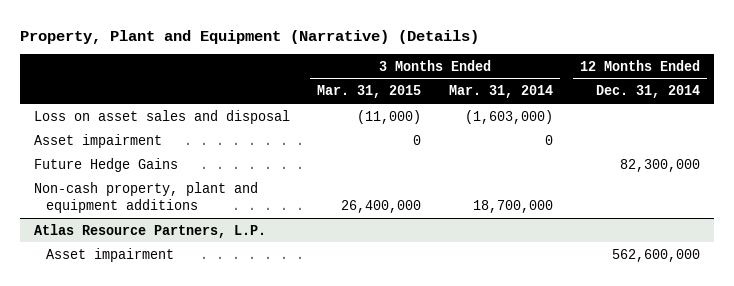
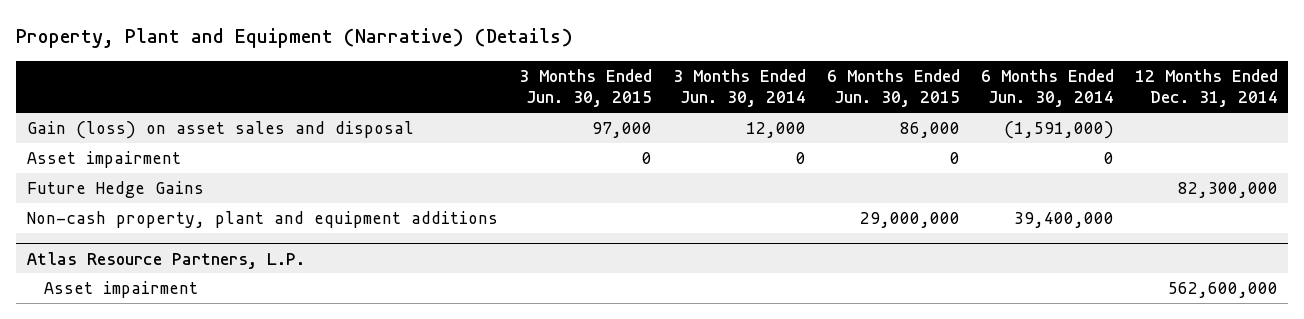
- | 3 Months Ended Mar. 31, 2015 | 3 Months Ended Mar. 31, 2014 | 12 Months Ended Dec. 31, 2014
+ | 3 Months Ended Jun. 30, 2015 | 3 Months Ended Jun. 30, 2014 | 6 Months Ended Jun. 30, 2015 | 6 Months Ended Jun. 30, 2014 | 12 Months Ended Dec. 31, 2014
- Loss on asset sales and disposal | (11,000) | (1,603,000) |
+ Gain (loss) on asset sales and disposal | 97,000 | 12,000 | 86,000 | (1,591,000) |

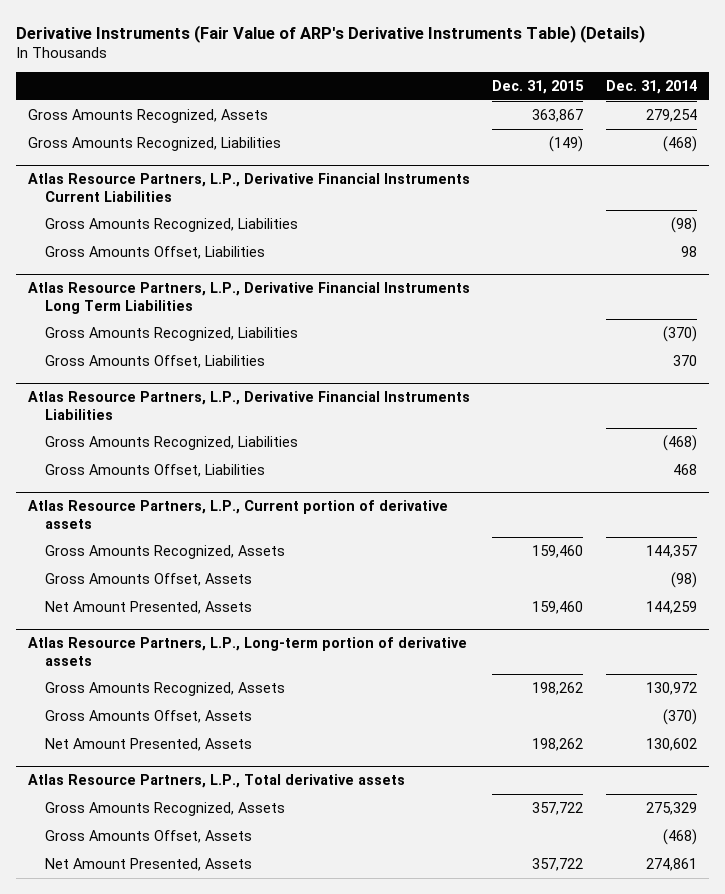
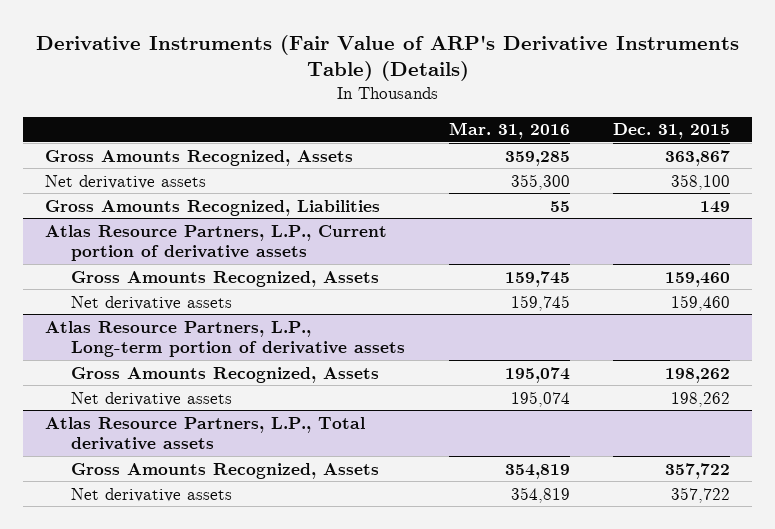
- | Dec. 31, 2015 | Dec. 31, 2014
+ | Mar. 31, 2016 | Dec. 31, 2015
- Gross Amounts Recognized, Liabilities | (149) | (468)
- Atlas Resource Partners, L.P., Derivative Financial Instruments Current Liabilities
- Gross Amounts Recognized, Liabilities | | (98)
- Gross Amounts Offset, Liabilities | | 98
- Atlas Resource Partners, L.P., Derivative Financial Instruments Long Term Liabilities
- Gross Amounts Recognized, Liabilities | | (370)
- Gross Amounts Offset, Liabilities | | 370
- Atlas Resource Partners, L.P., Derivative Financial Instruments Liabilities
- Gross Amounts Recognized, Liabilities | | (468)
- Gross Amounts Offset, Liabilities | | 468
+ Net derivative assets | 355,300 | 358,100
+ Gross Amounts Recognized, Liabilities | 55 | 149
@ Atlas Resource Partners, L.P., Current portion of derivative assets
- Gross Amounts Offset, Assets | | (98)
- Net Amount Presented, Assets | 159,460 | 144,259
+ Net derivative assets | 159,745 | 159,460
@ Atlas Resource Partners, L.P., Long-term portion of derivative assets
- Gross Amounts Offset, Assets | | (370)
- Net Amount Presented, Assets | 198,262 | 130,602
+ Net derivative assets | 195,074 | 198,262
@ Atlas Resource Partners, L.P., Total derivative assets
- Gross Amounts Offset, Assets | | (468)
- Net Amount Presented, Assets | 357,722 | 274,861
+ Net derivative assets | 354,819 | 357,722

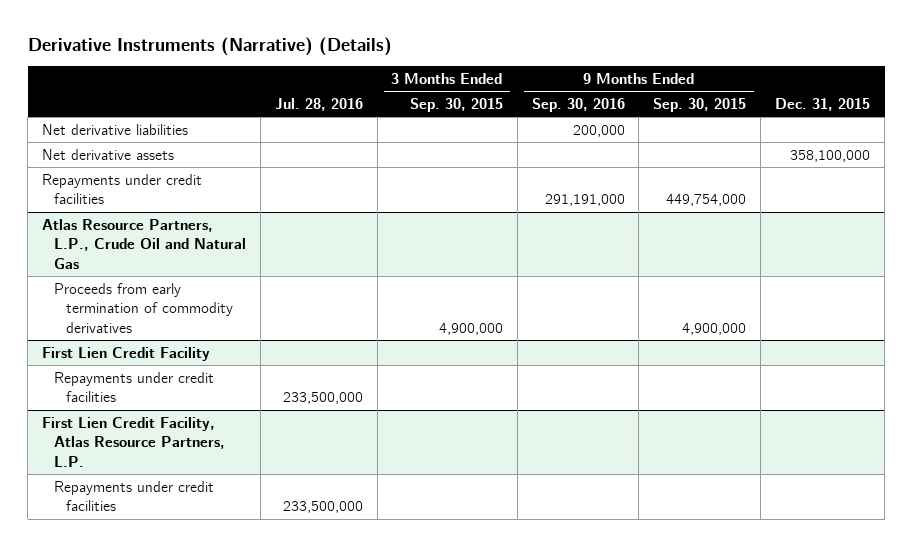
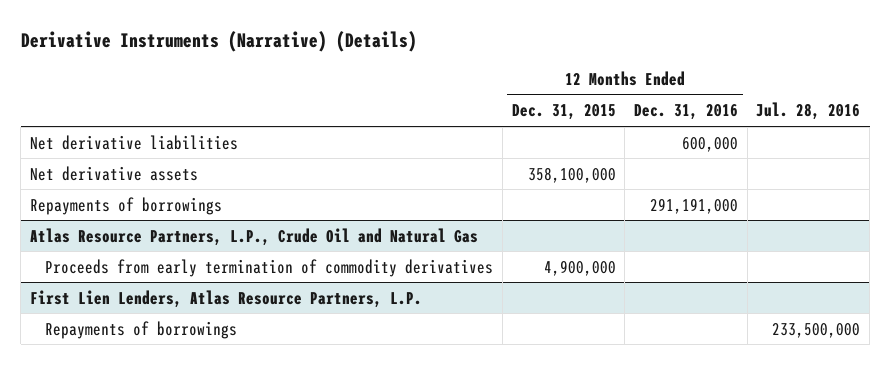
- | Jul. 28, 2016 | 3 Months Ended Sep. 30, 2015 | 9 Months Ended Sep. 30, 2016 | 9 Months Ended Sep. 30, 2015 | Dec. 31, 2015
+ | 12 Months Ended Dec. 31, 2015 | 12 Months Ended Dec. 31, 2016 | Jul. 28, 2016
- Repayments under credit facilities | | | 291,191,000 | 449,754,000 |
+ Repayments of borrowings | | 291,191,000 |
- First Lien Credit Facility
- Repayments under credit facilities | 233,500,000 | | | |
- First Lien Credit Facility, Atlas Resource Partners, L.P.
- Repayments under credit facilities | 233,500,000 | | | |
+ First Lien Lenders, Atlas Resource Partners, L.P.
+ Repayments of borrowings | | | 233,500,000

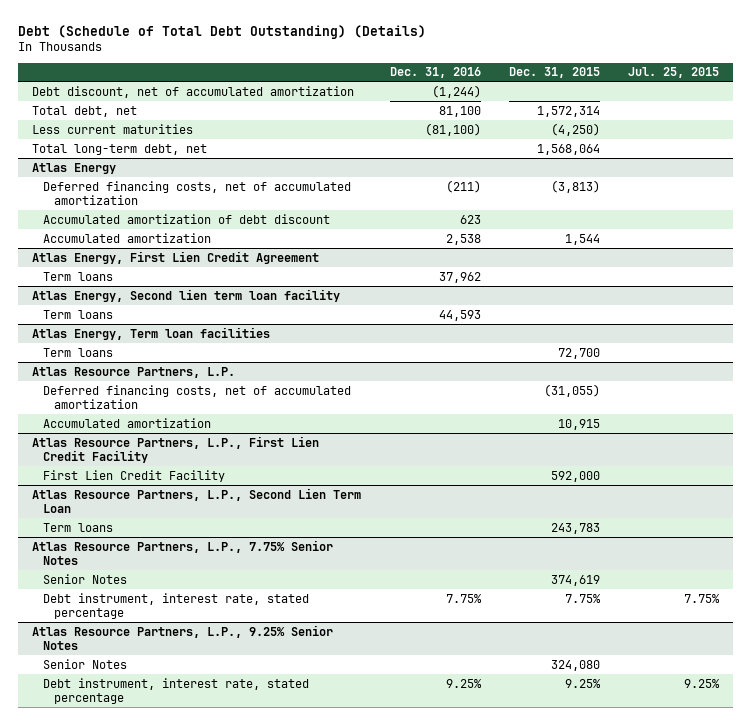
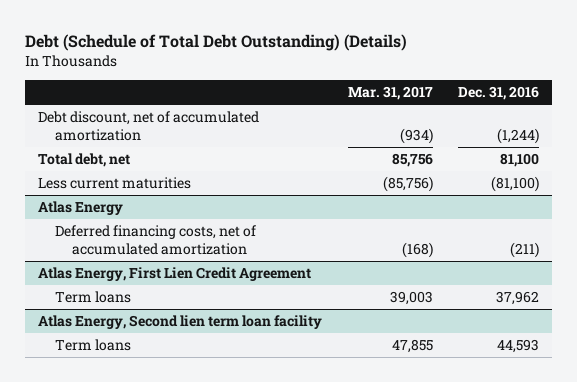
- | Dec. 31, 2016 | Dec. 31, 2015 | Jul. 25, 2015
+ | Mar. 31, 2017 | Dec. 31, 2016
- Total long-term debt, net | | 1,568,064 |
@ Atlas Energy
- Accumulated amortization of debt discount | 623 | |
- Accumulated amortization | 2,538 | 1,544 |
- Atlas Energy, Term loan facilities
- Term loans | | 72,700 |
- Atlas Resource Partners, L.P.
- Deferred financing costs, net of accumulated amortization | | (31,055) |
- Accumulated amortization | | 10,915 |
- Atlas Resource Partners, L.P., First Lien Credit Facility
- First Lien Credit Facility | | 592,000 |
- Atlas Resource Partners, L.P., Second Lien Term Loan
- Term loans | | 243,783 |
- Atlas Resource Partners, L.P., 7.75% Senior Notes
- Senior Notes | | 374,619 |
- Debt instrument, interest rate, stated percentage | 7.75% | 7.75% | 7.75%
- Atlas Resource Partners, L.P., 9.25% Senior Notes
- Senior Notes | | 324,080 |
- Debt instrument, interest rate, stated percentage | 9.25% | 9.25% | 9.25%

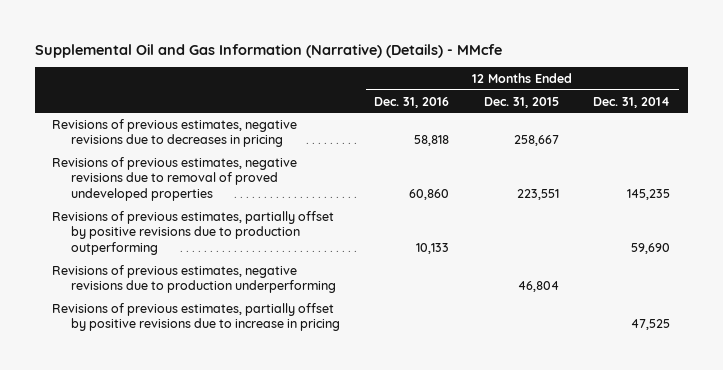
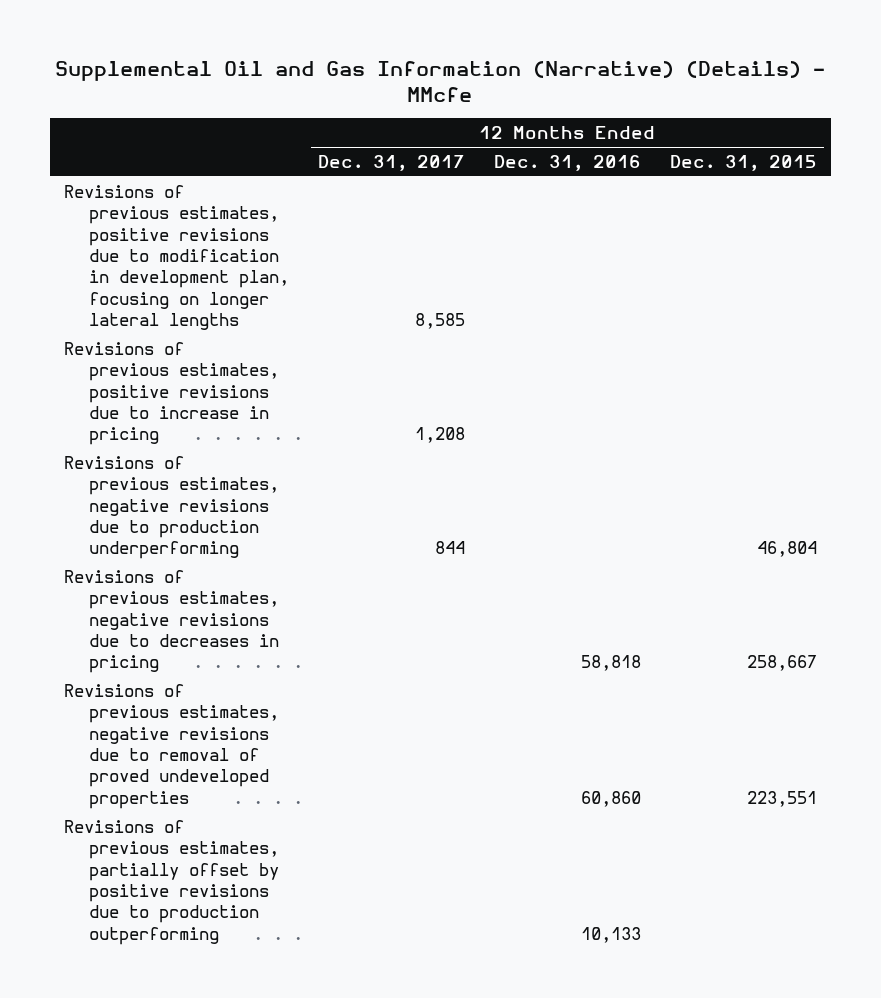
- | 12 Months Ended Dec. 31, 2016 | 12 Months Ended Dec. 31, 2015 | 12 Months Ended Dec. 31, 2014
+ | 12 Months Ended Dec. 31, 2017 | 12 Months Ended Dec. 31, 2016 | 12 Months Ended Dec. 31, 2015
+ Revisions of previous estimates, positive revisions due to modification in development plan, focusing on longer lateral lengths | 8,585 | |
+ Revisions of previous estimates, positive revisions due to increase in pricing | 1,208 | |
moved up: Revisions of previous estimates, negative revisions due to production underperforming | 844 | | 46,804
- Revisions of previous estimates, partially offset by positive revisions due to increase in pricing | | | 47,525

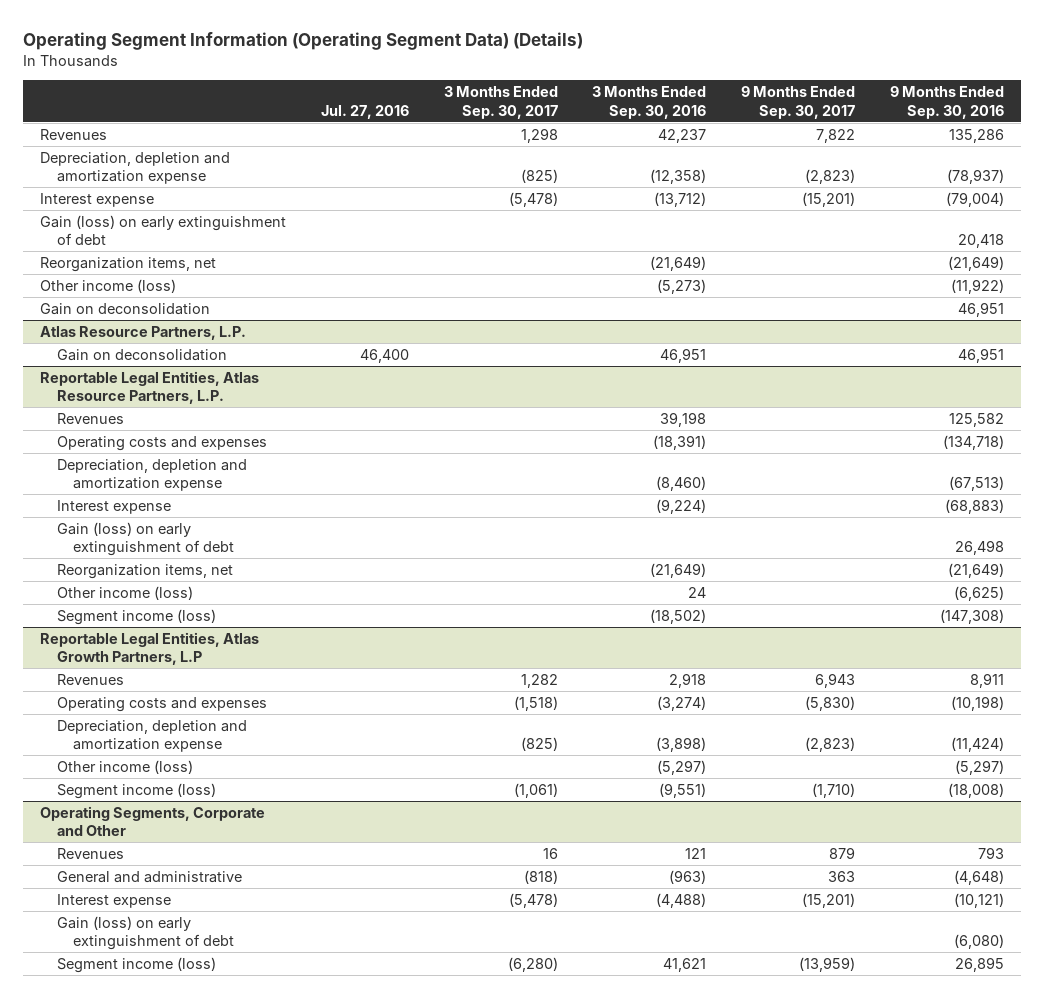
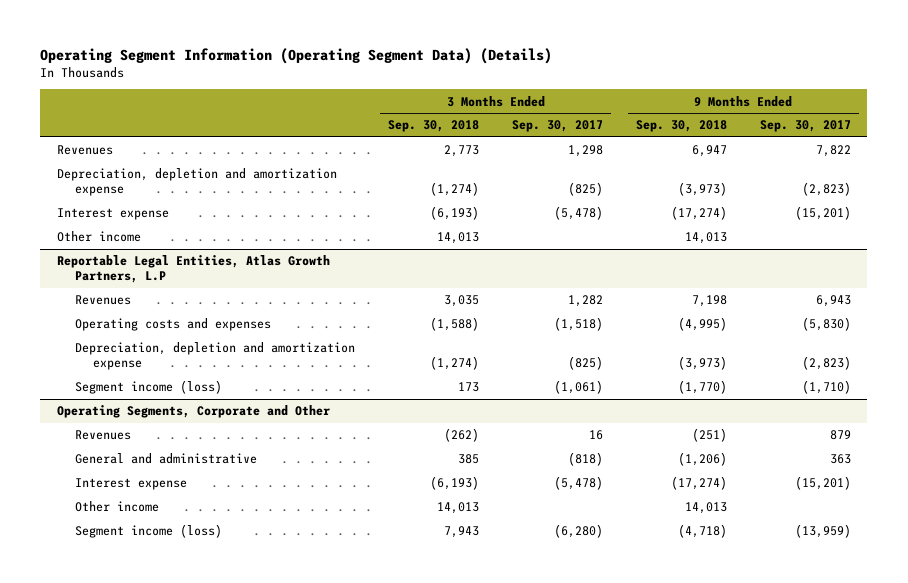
- | Jul. 27, 2016 | 3 Months Ended Sep. 30, 2017 | 3 Months Ended Sep. 30, 2016 | 9 Months Ended Sep. 30, 2017 | 9 Months Ended Sep. 30, 2016
+ | 3 Months Ended Sep. 30, 2018 | 3 Months Ended Sep. 30, 2017 | 9 Months Ended Sep. 30, 2018 | 9 Months Ended Sep. 30, 2017
- Gain (loss) on early extinguishment of debt | | | | | 20,418
- Reorganization items, net | | | (21,649) | | (21,649)
- Other income (loss) | | | (5,273) | | (11,922)
- Gain on deconsolidation | | | | | 46,951
- Atlas Resource Partners, L.P.
- Gain on deconsolidation | 46,400 | | 46,951 | | 46,951
- Reportable Legal Entities, Atlas Resource Partners, L.P.
- Revenues | | | 39,198 | | 125,582
- Operating costs and expenses | | | (18,391) | | (134,718)
- Depreciation, depletion and amortization expense | | | (8,460) | | (67,513)
- Interest expense | | | (9,224) | | (68,883)
- Gain (loss) on early extinguishment of debt | | | | | 26,498
- Reorganization items, net | | | (21,649) | | (21,649)
- Other income (loss) | | | 24 | | (6,625)
- Segment income (loss) | | | (18,502) | | (147,308)
+ Other income | 14,013 | | 14,013 |
@ Reportable Legal Entities, Atlas Growth Partners, L.P
- Other income (loss) | | | (5,297) | | (5,297)
@ Operating Segments, Corporate and Other
- Gain (loss) on early extinguishment of debt | | | | | (6,080)
+ Other income | 14,013 | | 14,013 |

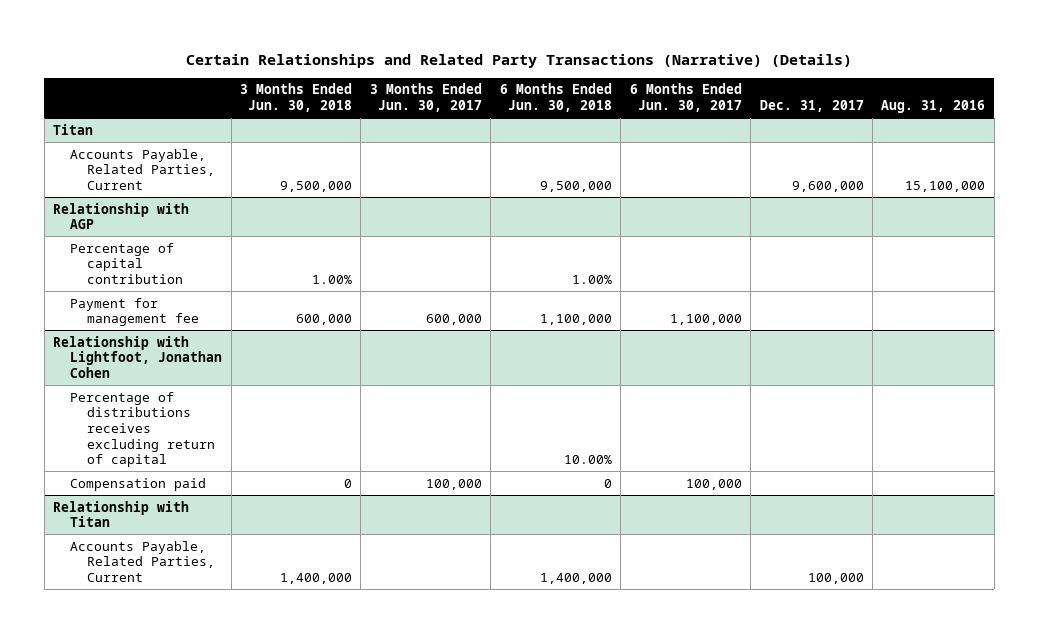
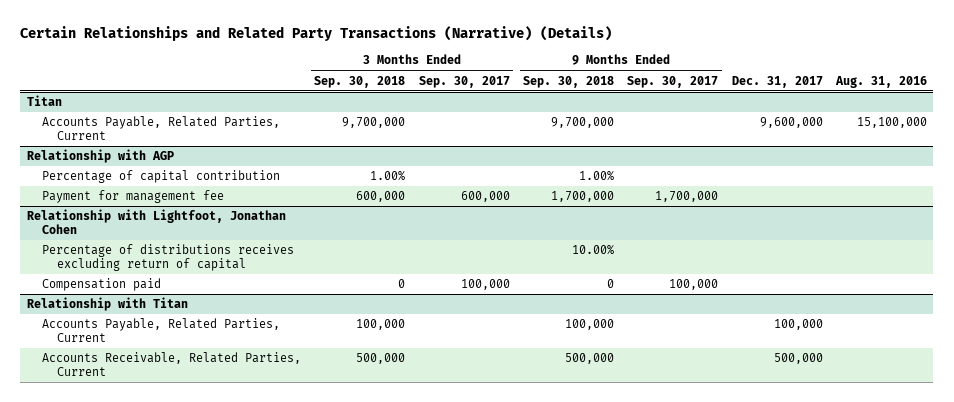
- | 3 Months Ended Jun. 30, 2018 | 3 Months Ended Jun. 30, 2017 | 6 Months Ended Jun. 30, 2018 | 6 Months Ended Jun. 30, 2017 | Dec. 31, 2017 | Aug. 31, 2016
+ | 3 Months Ended Sep. 30, 2018 | 3 Months Ended Sep. 30, 2017 | 9 Months Ended Sep. 30, 2018 | 9 Months Ended Sep. 30, 2017 | Dec. 31, 2017 | Aug. 31, 2016
@ Relationship with Titan
+ Accounts Receivable, Related Parties, Current | 500,000 | | 500,000 | | 500,000 |

